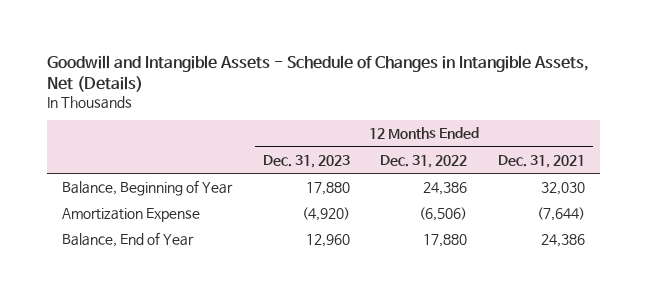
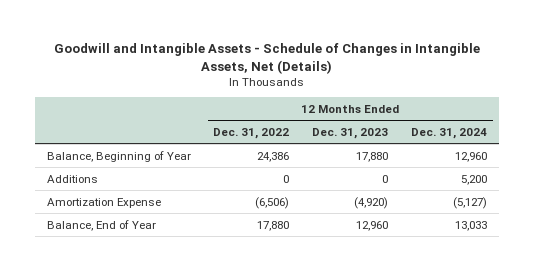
- | 12 Months Ended Dec. 31, 2023 | 12 Months Ended Dec. 31, 2022 | 12 Months Ended Dec. 31, 2021
+ | 12 Months Ended Dec. 31, 2022 | 12 Months Ended Dec. 31, 2023 | 12 Months Ended Dec. 31, 2024
+ Additions | 0 | 0 | 5,200

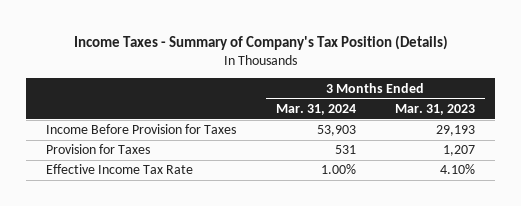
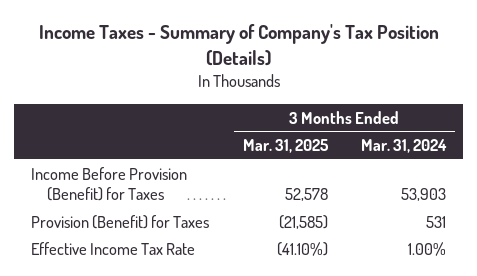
- | 3 Months Ended Mar. 31, 2024 | 3 Months Ended Mar. 31, 2023
+ | 3 Months Ended Mar. 31, 2025 | 3 Months Ended Mar. 31, 2024
- Income Before Provision for Taxes | 53,903 | 29,193
- Provision for Taxes | 531 | 1,207
+ Income Before Provision (Benefit) for Taxes | 52,578 | 53,903
+ Provision (Benefit) for Taxes | (21,585) | 531

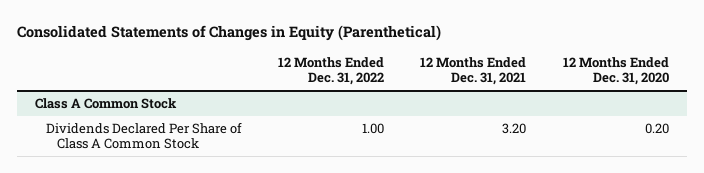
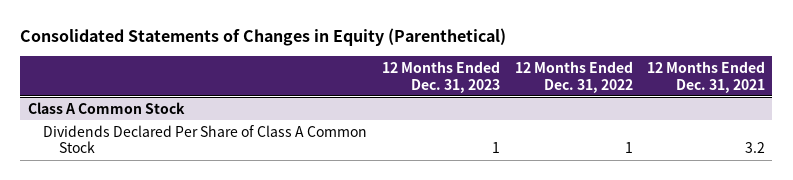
- | 12 Months Ended Dec. 31, 2022 | 12 Months Ended Dec. 31, 2021 | 12 Months Ended Dec. 31, 2020
+ | 12 Months Ended Dec. 31, 2023 | 12 Months Ended Dec. 31, 2022 | 12 Months Ended Dec. 31, 2021
@ Class A Common Stock
- Dividends Declared Per Share of Class A Common Stock | 1.00 | 3.20 | 0.20
+ Dividends Declared Per Share of Class A Common Stock | 1 | 1 | 3.2

